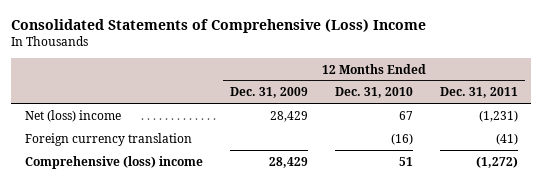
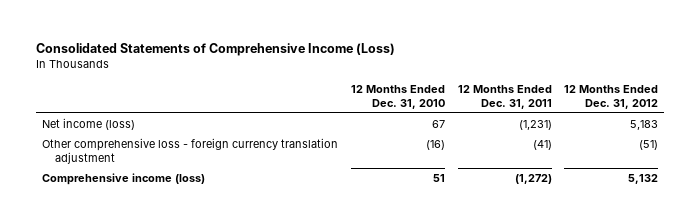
- Consolidated Statements of Comprehensive (Loss) Income
+ Consolidated Statements of Comprehensive Income (Loss)
- | 12 Months Ended Dec. 31, 2009 | 12 Months Ended Dec. 31, 2010 | 12 Months Ended Dec. 31, 2011
+ | 12 Months Ended Dec. 31, 2010 | 12 Months Ended Dec. 31, 2011 | 12 Months Ended Dec. 31, 2012
- Net (loss) income | 28,429 | 67 | (1,231)
- Foreign currency translation | | (16) | (41)
- Comprehensive (loss) income | 28,429 | 51 | (1,272)
+ Net income (loss) | 67 | (1,231) | 5,183
+ Other comprehensive loss - foreign currency translation adjustment | (16) | (41) | (51)
+ Comprehensive income (loss) | 51 | (1,272) | 5,132

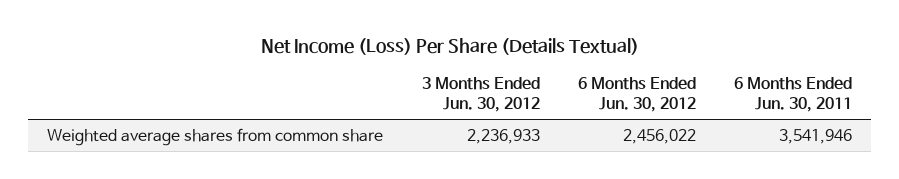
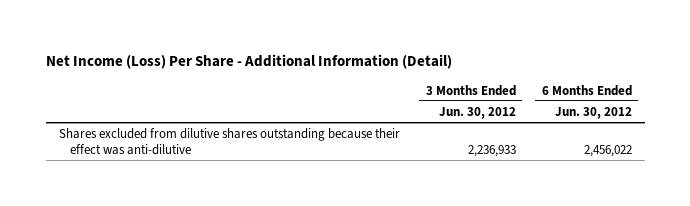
- Net Income (Loss) Per Share (Details Textual)
+ Net Income (Loss) Per Share - Additional Information (Detail)
- | 3 Months Ended Jun. 30, 2012 | 6 Months Ended Jun. 30, 2012 | 6 Months Ended Jun. 30, 2011
+ | 3 Months Ended Jun. 30, 2012 | 6 Months Ended Jun. 30, 2012
- Weighted average shares from common share | 2,236,933 | 2,456,022 | 3,541,946
+ Shares excluded from dilutive shares outstanding because their effect was anti-dilutive | 2,236,933 | 2,456,022

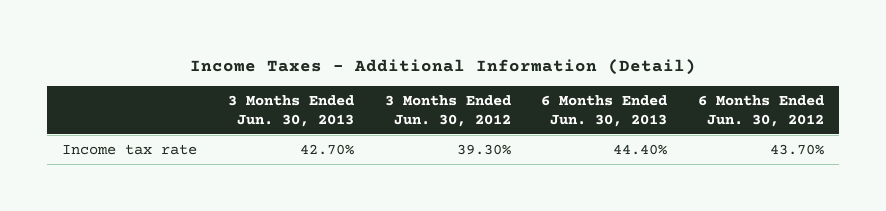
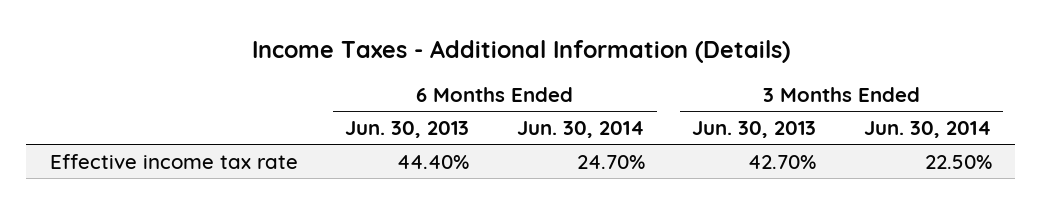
- Income Taxes - Additional Information (Detail)
+ Income Taxes - Additional Information (Details)
- | 3 Months Ended Jun. 30, 2013 | 3 Months Ended Jun. 30, 2012 | 6 Months Ended Jun. 30, 2013 | 6 Months Ended Jun. 30, 2012
+ | 6 Months Ended Jun. 30, 2013 | 6 Months Ended Jun. 30, 2014 | 3 Months Ended Jun. 30, 2013 | 3 Months Ended Jun. 30, 2014
- Income tax rate | 42.70% | 39.30% | 44.40% | 43.70%
+ Effective income tax rate | 44.40% | 24.70% | 42.70% | 22.50%

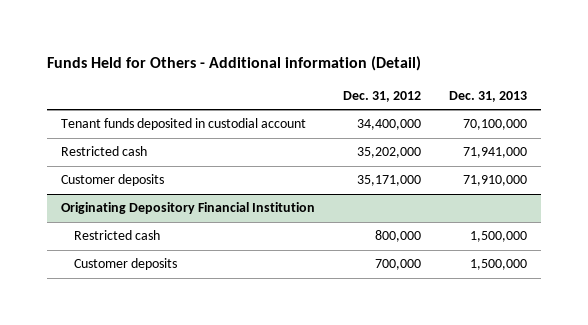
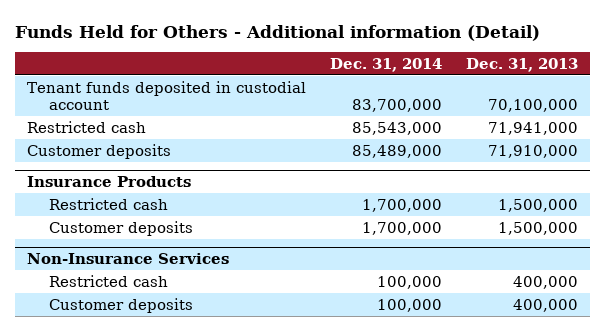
- | Dec. 31, 2012 | Dec. 31, 2013
+ | Dec. 31, 2014 | Dec. 31, 2013
- Originating Depository Financial Institution
+ Insurance Products
+ Non-Insurance Services
+ Restricted cash | 100,000 | 400,000
+ Customer deposits | 100,000 | 400,000

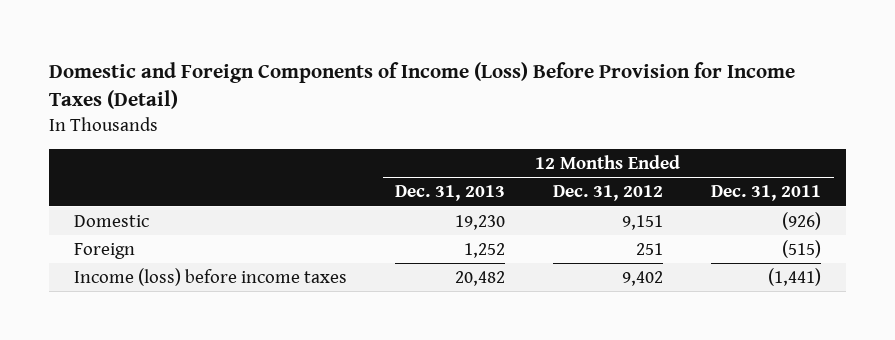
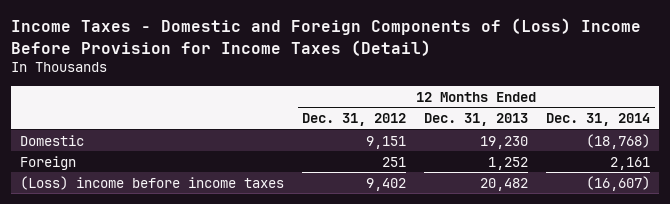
- Domestic and Foreign Components of Income (Loss) Before Provision for Income Taxes (Detail)
+ Income Taxes - Domestic and Foreign Components of (Loss) Income Before Provision for Income Taxes (Detail)
- | 12 Months Ended Dec. 31, 2013 | 12 Months Ended Dec. 31, 2012 | 12 Months Ended Dec. 31, 2011
+ | 12 Months Ended Dec. 31, 2012 | 12 Months Ended Dec. 31, 2013 | 12 Months Ended Dec. 31, 2014
- Income (loss) before income taxes | 20,482 | 9,402 | (1,441)
+ (Loss) income before income taxes | 9,402 | 20,482 | (16,607)

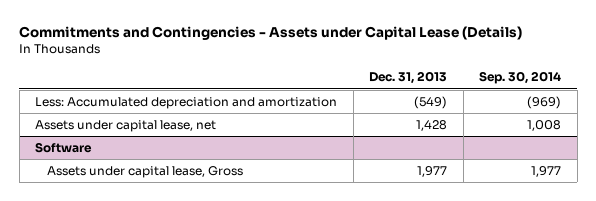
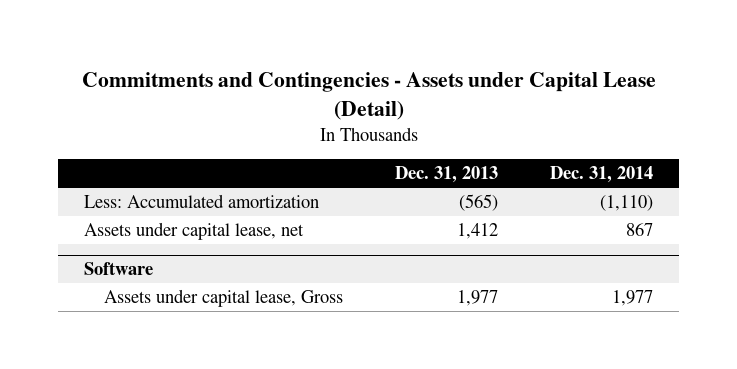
- Commitments and Contingencies - Assets under Capital Lease (Details)
+ Commitments and Contingencies - Assets under Capital Lease (Detail)
- | Dec. 31, 2013 | Sep. 30, 2014
+ | Dec. 31, 2013 | Dec. 31, 2014
- Less: Accumulated depreciation and amortization | (549) | (969)
- Assets under capital lease, net | 1,428 | 1,008
+ Less: Accumulated amortization | (565) | (1,110)
+ Assets under capital lease, net | 1,412 | 867

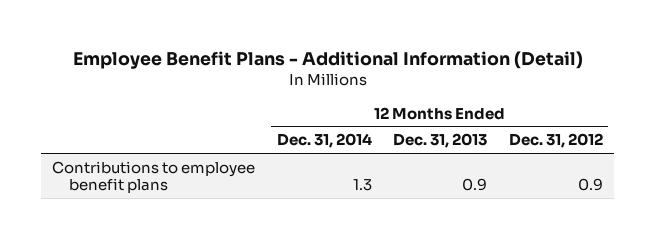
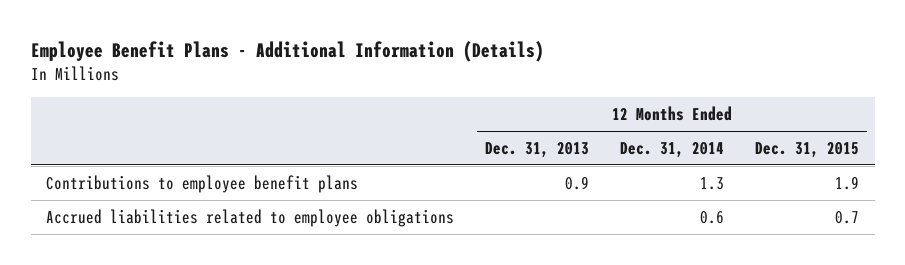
- Employee Benefit Plans - Additional Information (Detail)
+ Employee Benefit Plans - Additional Information (Details)
- | 12 Months Ended Dec. 31, 2014 | 12 Months Ended Dec. 31, 2013 | 12 Months Ended Dec. 31, 2012
+ | 12 Months Ended Dec. 31, 2013 | 12 Months Ended Dec. 31, 2014 | 12 Months Ended Dec. 31, 2015
+ Accrued liabilities related to employee obligations | | 0.6 | 0.7

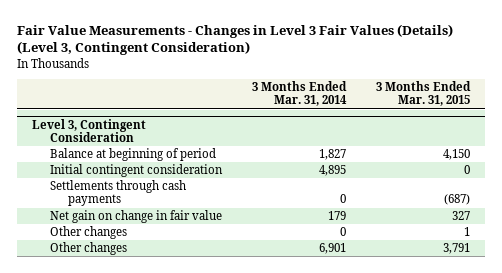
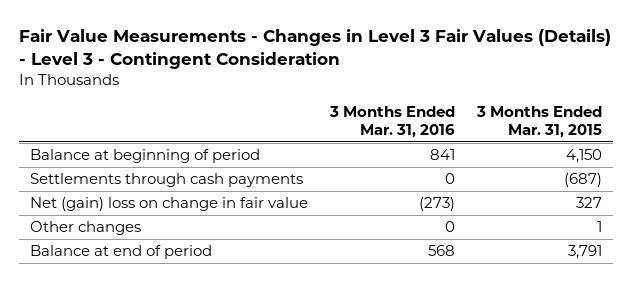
- Fair Value Measurements - Changes in Level 3 Fair Values (Details) (Level 3, Contingent Consideration)
+ Fair Value Measurements - Changes in Level 3 Fair Values (Details) - Level 3 - Contingent Consideration
- | 3 Months Ended Mar. 31, 2014 | 3 Months Ended Mar. 31, 2015
+ | 3 Months Ended Mar. 31, 2016 | 3 Months Ended Mar. 31, 2015
- Level 3, Contingent Consideration
- Initial contingent consideration | 4,895 | 0
- Net gain on change in fair value | 179 | 327
+ Net (gain) loss on change in fair value | (273) | 327
- Other changes | 6,901 | 3,791
+ Balance at end of period | 568 | 3,791

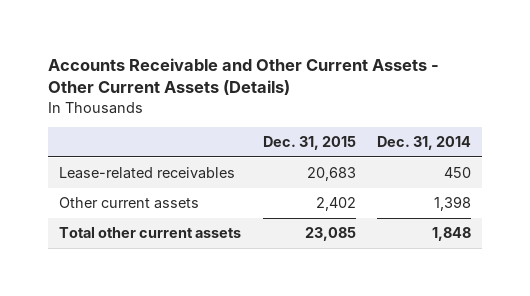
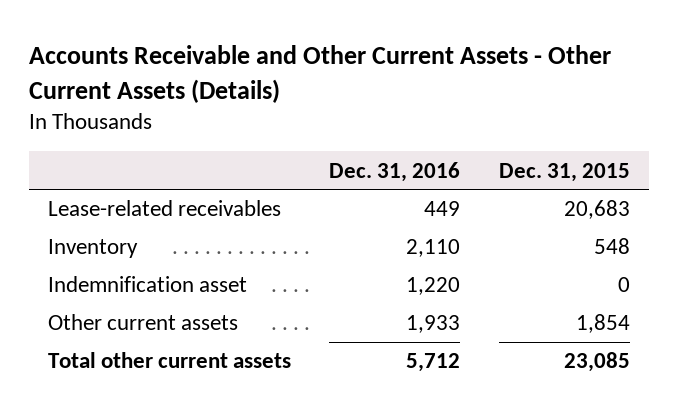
- | Dec. 31, 2015 | Dec. 31, 2014
+ | Dec. 31, 2016 | Dec. 31, 2015
- Other current assets | 2,402 | 1,398
+ Inventory | 2,110 | 548
+ Indemnification asset | 1,220 | 0
+ Other current assets | 1,933 | 1,854

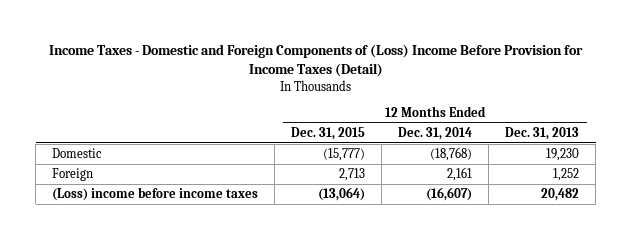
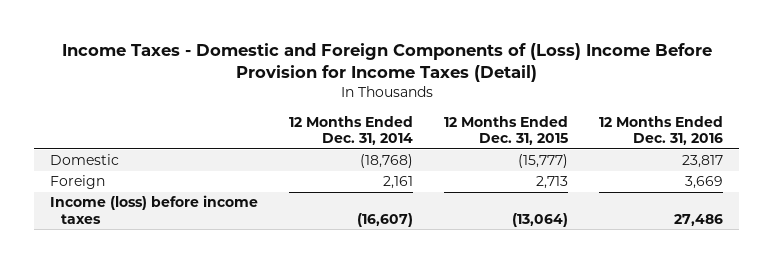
- | 12 Months Ended Dec. 31, 2015 | 12 Months Ended Dec. 31, 2014 | 12 Months Ended Dec. 31, 2013
+ | 12 Months Ended Dec. 31, 2014 | 12 Months Ended Dec. 31, 2015 | 12 Months Ended Dec. 31, 2016
- (Loss) income before income taxes | (13,064) | (16,607) | 20,482
+ Income (loss) before income taxes | (16,607) | (13,064) | 27,486

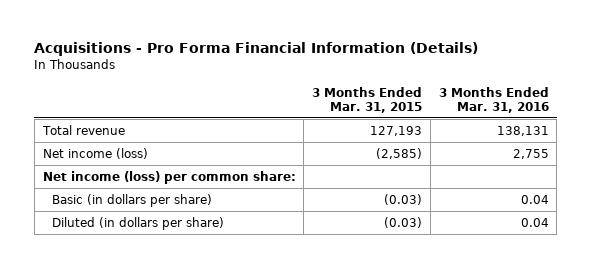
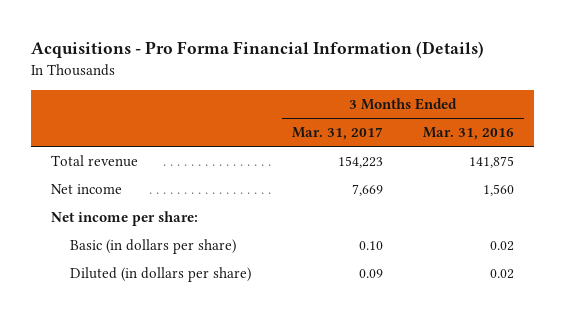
- | 3 Months Ended Mar. 31, 2015 | 3 Months Ended Mar. 31, 2016
+ | 3 Months Ended Mar. 31, 2017 | 3 Months Ended Mar. 31, 2016
- Total revenue | 127,193 | 138,131
- Net income (loss) | (2,585) | 2,755
- Net income (loss) per common share:
- Basic (in dollars per share) | (0.03) | 0.04
- Diluted (in dollars per share) | (0.03) | 0.04
+ Total revenue | 154,223 | 141,875
+ Net income | 7,669 | 1,560
+ Net income per share:
+ Basic (in dollars per share) | 0.10 | 0.02
+ Diluted (in dollars per share) | 0.09 | 0.02

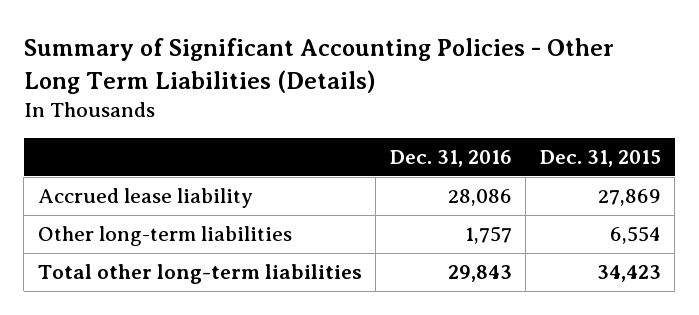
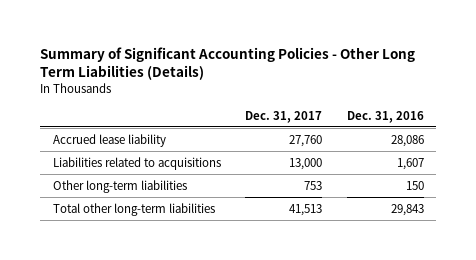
- | Dec. 31, 2016 | Dec. 31, 2015
+ | Dec. 31, 2017 | Dec. 31, 2016
- Other long-term liabilities | 1,757 | 6,554
+ Liabilities related to acquisitions | 13,000 | 1,607
+ Other long-term liabilities | 753 | 150

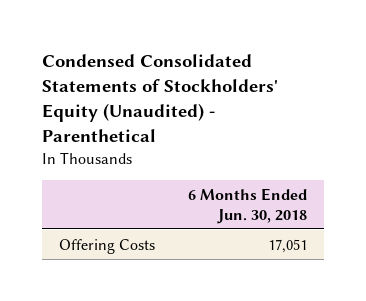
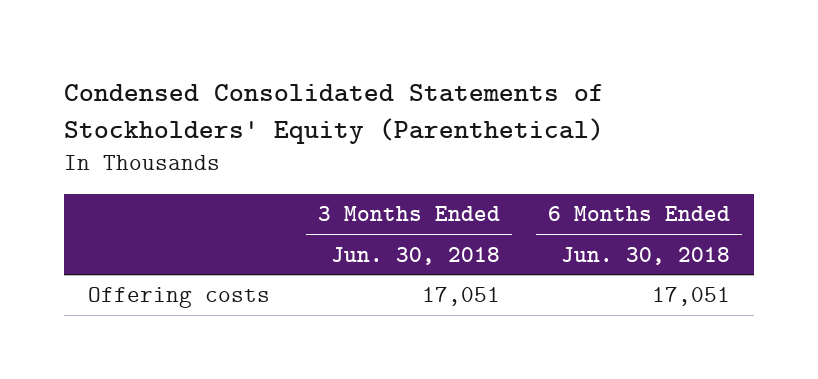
- Condensed Consolidated Statements of Stockholders' Equity (Unaudited) - Parenthetical
+ Condensed Consolidated Statements of Stockholders' Equity (Parenthetical)
- | 6 Months Ended Jun. 30, 2018
+ | 3 Months Ended Jun. 30, 2018 | 6 Months Ended Jun. 30, 2018
- Offering Costs | 17,051
+ Offering costs | 17,051 | 17,051

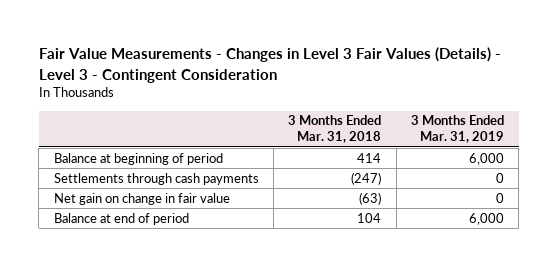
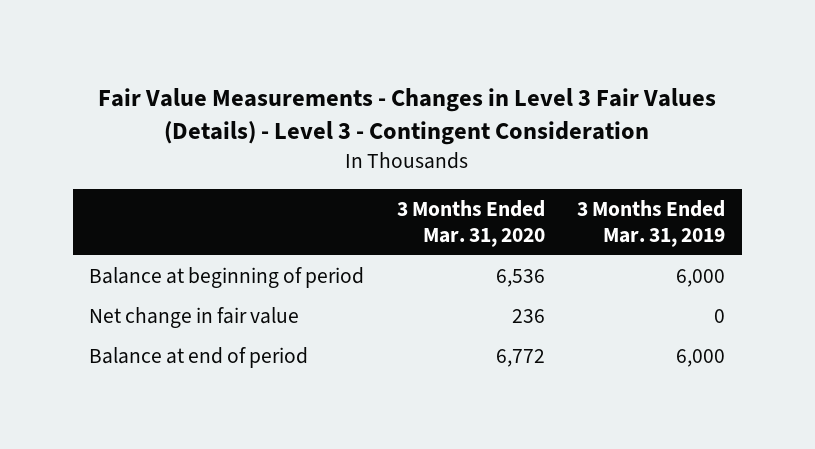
- | 3 Months Ended Mar. 31, 2018 | 3 Months Ended Mar. 31, 2019
+ | 3 Months Ended Mar. 31, 2020 | 3 Months Ended Mar. 31, 2019
- Settlements through cash payments | (247) | 0
- Net gain on change in fair value | (63) | 0
+ Net change in fair value | 236 | 0

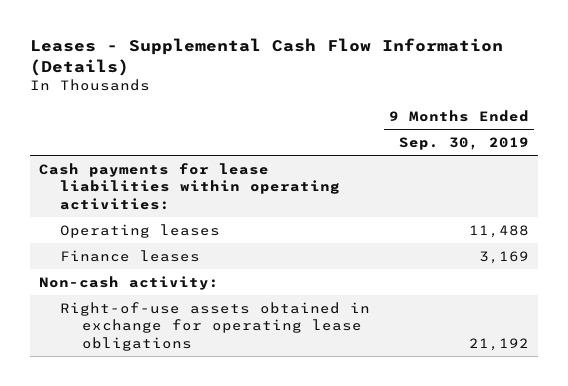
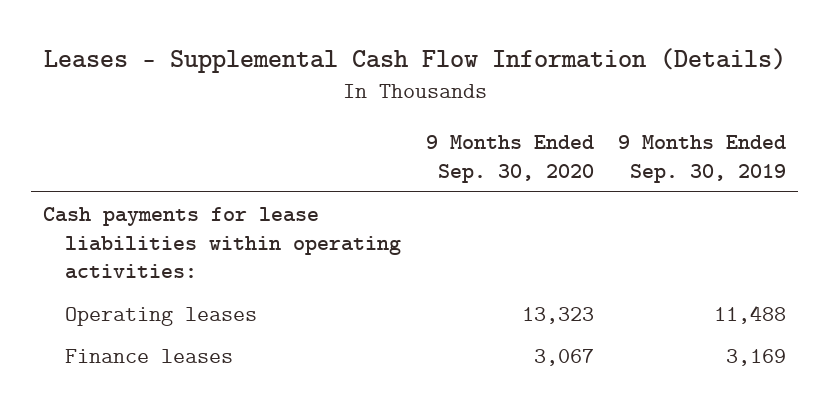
- | 9 Months Ended Sep. 30, 2019
+ | 9 Months Ended Sep. 30, 2020 | 9 Months Ended Sep. 30, 2019
- Non-cash activity:
- Right-of-use assets obtained in exchange for operating lease obligations | 21,192

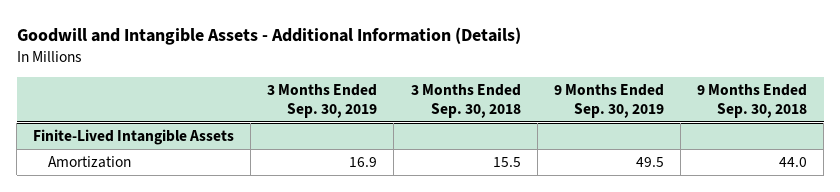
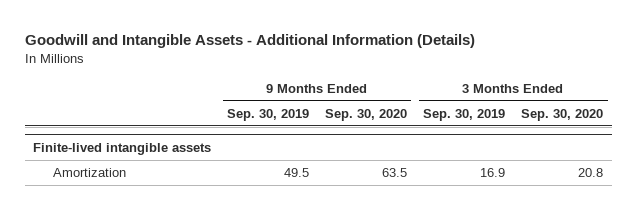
- | 3 Months Ended Sep. 30, 2019 | 3 Months Ended Sep. 30, 2018 | 9 Months Ended Sep. 30, 2019 | 9 Months Ended Sep. 30, 2018
+ | 9 Months Ended Sep. 30, 2019 | 9 Months Ended Sep. 30, 2020 | 3 Months Ended Sep. 30, 2019 | 3 Months Ended Sep. 30, 2020
- Finite-Lived Intangible Assets
+ Finite-lived intangible assets

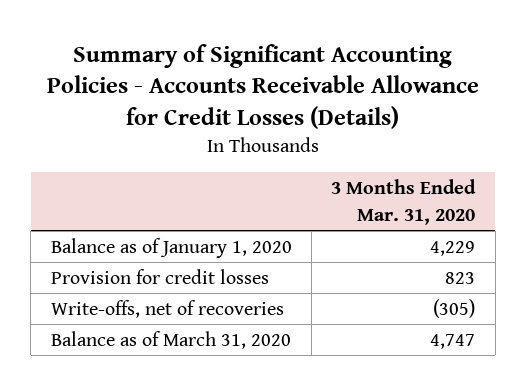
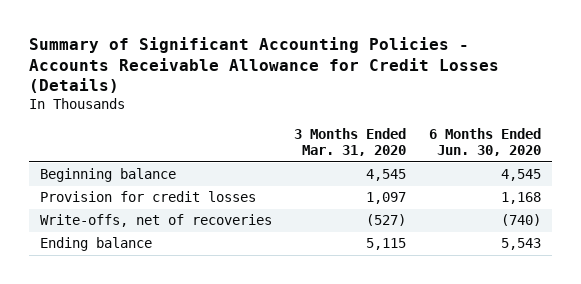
- | 3 Months Ended Mar. 31, 2020
+ | 3 Months Ended Mar. 31, 2020 | 6 Months Ended Jun. 30, 2020
- Balance as of January 1, 2020 | 4,229
- Provision for credit losses | 823
- Write-offs, net of recoveries | (305)
- Balance as of March 31, 2020 | 4,747
+ Beginning balance | 4,545 | 4,545
+ Provision for credit losses | 1,097 | 1,168
+ Write-offs, net of recoveries | (527) | (740)
+ Ending balance | 5,115 | 5,543

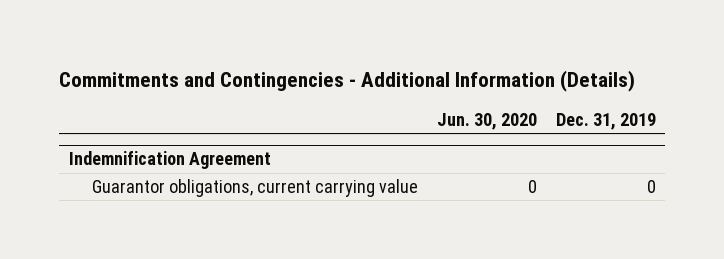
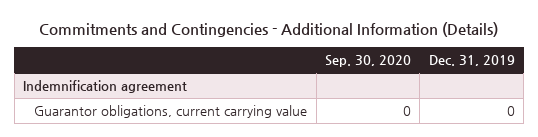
- | Jun. 30, 2020 | Dec. 31, 2019
+ | Sep. 30, 2020 | Dec. 31, 2019
- Indemnification Agreement
+ Indemnification agreement

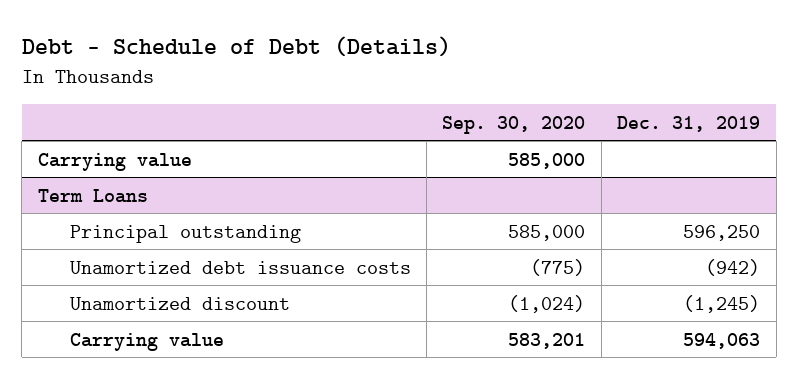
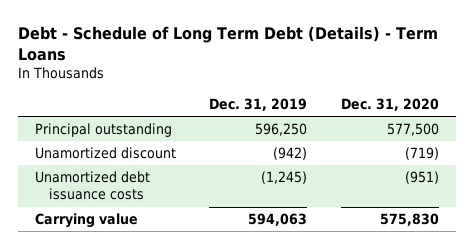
- Debt - Schedule of Debt (Details)
+ Debt - Schedule of Long Term Debt (Details) - Term Loans
- | Sep. 30, 2020 | Dec. 31, 2019
+ | Dec. 31, 2019 | Dec. 31, 2020
- Carrying value | 585,000 |
- Term Loans
- Unamortized debt issuance costs | (775) | (942)
- Unamortized discount | (1,024) | (1,245)
+ Unamortized discount | (942) | (719)
+ Unamortized debt issuance costs | (1,245) | (951)

